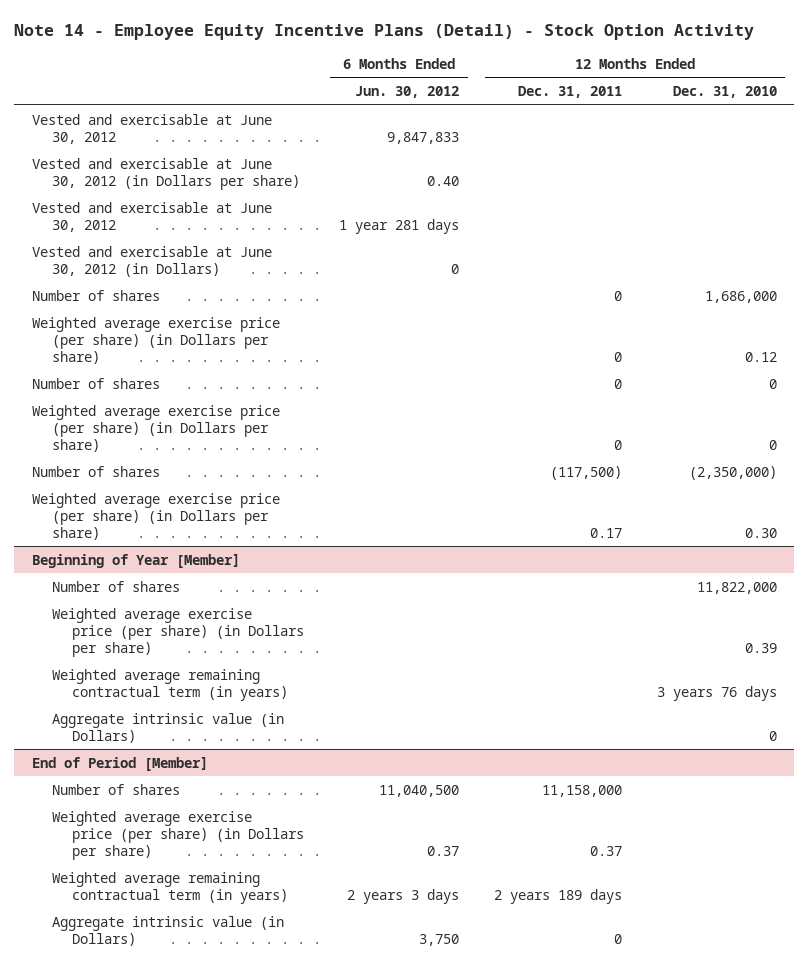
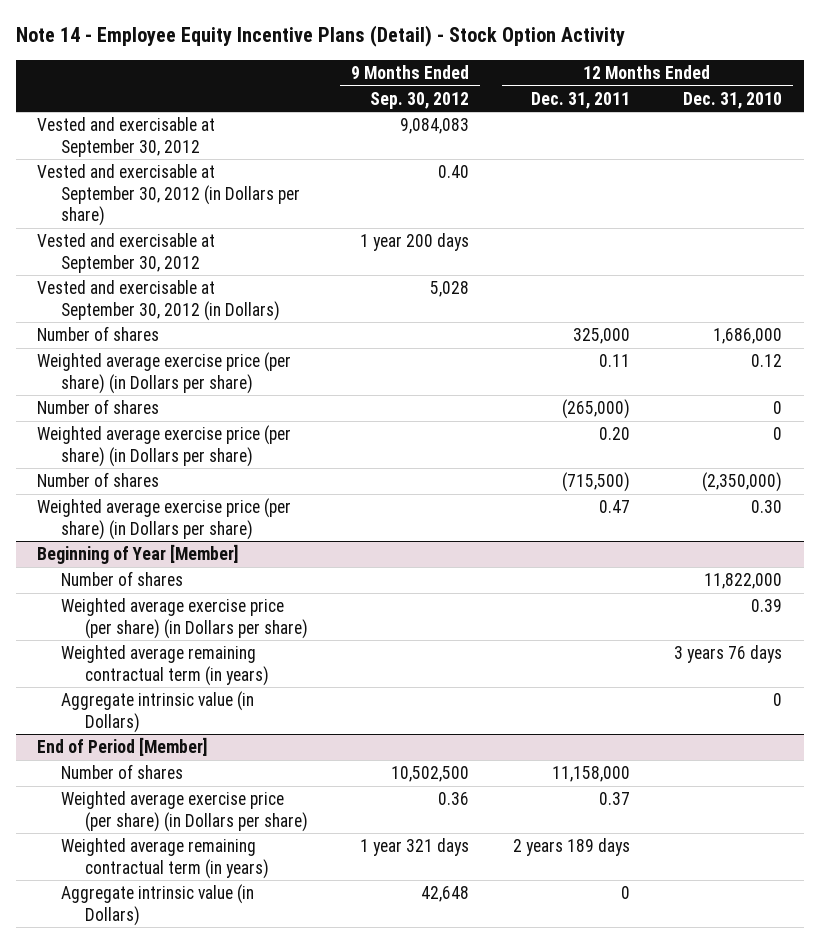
- | 6 Months Ended Jun. 30, 2012 | 12 Months Ended Dec. 31, 2011 | 12 Months Ended Dec. 31, 2010
+ | 9 Months Ended Sep. 30, 2012 | 12 Months Ended Dec. 31, 2011 | 12 Months Ended Dec. 31, 2010
- Vested and exercisable at June 30, 2012 | 9,847,833 | |
- Vested and exercisable at June 30, 2012 (in Dollars per share) | 0.40 | |
- Vested and exercisable at June 30, 2012 | 1 year 281 days | |
- Vested and exercisable at June 30, 2012 (in Dollars) | 0 | |
- Number of shares | | 0 | 1,686,000
- Weighted average exercise price (per share) (in Dollars per share) | | 0 | 0.12
- Number of shares | | 0 | 0
- Weighted average exercise price (per share) (in Dollars per share) | | 0 | 0
- Number of shares | | (117,500) | (2,350,000)
- Weighted average exercise price (per share) (in Dollars per share) | | 0.17 | 0.30
+ Vested and exercisable at September 30, 2012 | 9,084,083 | |
+ Vested and exercisable at September 30, 2012 (in Dollars per share) | 0.40 | |
+ Vested and exercisable at September 30, 2012 | 1 year 200 days | |
+ Vested and exercisable at September 30, 2012 (in Dollars) | 5,028 | |
+ Number of shares | | 325,000 | 1,686,000
+ Weighted average exercise price (per share) (in Dollars per share) | | 0.11 | 0.12
+ Number of shares | | (265,000) | 0
+ Weighted average exercise price (per share) (in Dollars per share) | | 0.20 | 0
+ Number of shares | | (715,500) | (2,350,000)
+ Weighted average exercise price (per share) (in Dollars per share) | | 0.47 | 0.30

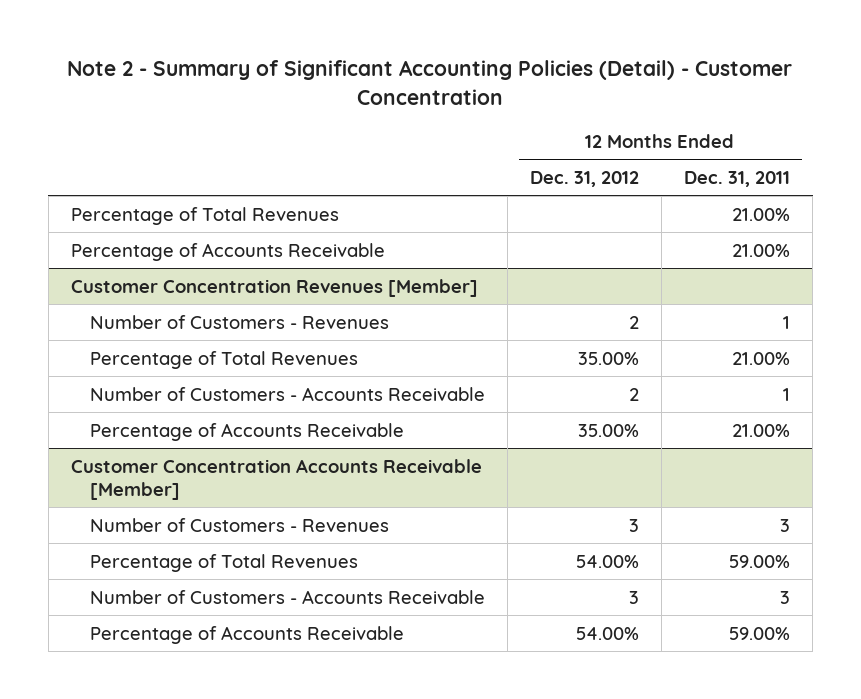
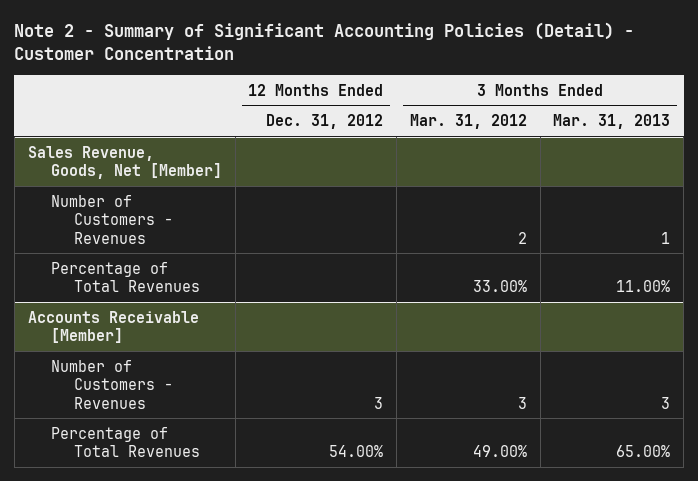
- | 12 Months Ended Dec. 31, 2012 | 12 Months Ended Dec. 31, 2011
+ | 12 Months Ended Dec. 31, 2012 | 3 Months Ended Mar. 31, 2012 | 3 Months Ended Mar. 31, 2013
- Percentage of Total Revenues | | 21.00%
- Percentage of Accounts Receivable | | 21.00%
- Customer Concentration Revenues [Member]
- Number of Customers - Revenues | 2 | 1
- Percentage of Total Revenues | 35.00% | 21.00%
- Number of Customers - Accounts Receivable | 2 | 1
- Percentage of Accounts Receivable | 35.00% | 21.00%
- Customer Concentration Accounts Receivable [Member]
+ Sales Revenue, Goods, Net [Member]
+ Number of Customers - Revenues | | 2 | 1
+ Percentage of Total Revenues | | 33.00% | 11.00%
+ Accounts Receivable [Member]
- Number of Customers - Accounts Receivable | 3 | 3
- Percentage of Accounts Receivable | 54.00% | 59.00%

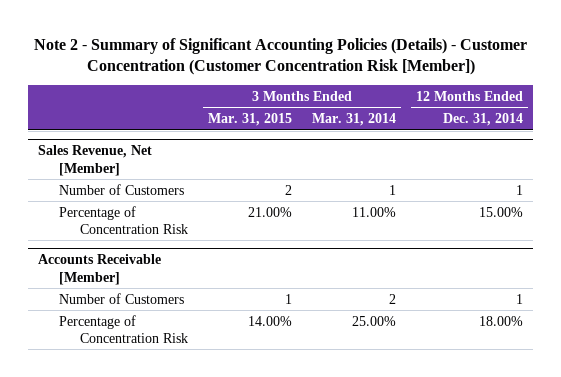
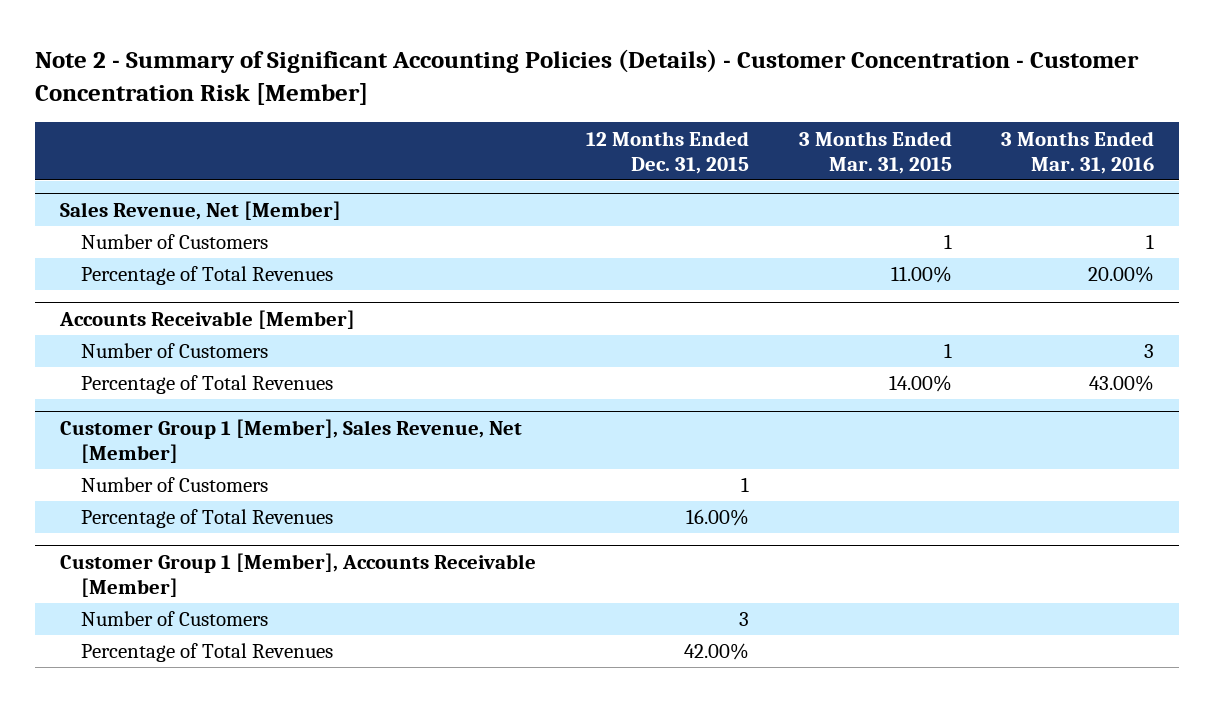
- Note 2 - Summary of Significant Accounting Policies (Details) - Customer Concentration (Customer Concentration Risk [Member])
+ Note 2 - Summary of Significant Accounting Policies (Details) - Customer Concentration - Customer Concentration Risk [Member]
- | 3 Months Ended Mar. 31, 2015 | 3 Months Ended Mar. 31, 2014 | 12 Months Ended Dec. 31, 2014
+ | 12 Months Ended Dec. 31, 2015 | 3 Months Ended Mar. 31, 2015 | 3 Months Ended Mar. 31, 2016
@ Sales Revenue, Net [Member]
- Number of Customers | 2 | 1 | 1
- Percentage of Concentration Risk | 21.00% | 11.00% | 15.00%
+ Number of Customers | | 1 | 1
+ Percentage of Total Revenues | | 11.00% | 20.00%
@ Accounts Receivable [Member]
- Percentage of Concentration Risk | 14.00% | 25.00% | 18.00%
+ Percentage of Total Revenues | | 14.00% | 43.00%
+ Customer Group 1 [Member], Sales Revenue, Net [Member]
+ Number of Customers | 1 | |
+ Percentage of Total Revenues | 16.00% | |
+ Customer Group 1 [Member], Accounts Receivable [Member]
+ Number of Customers | 3 | |
+ Percentage of Total Revenues | 42.00% | |

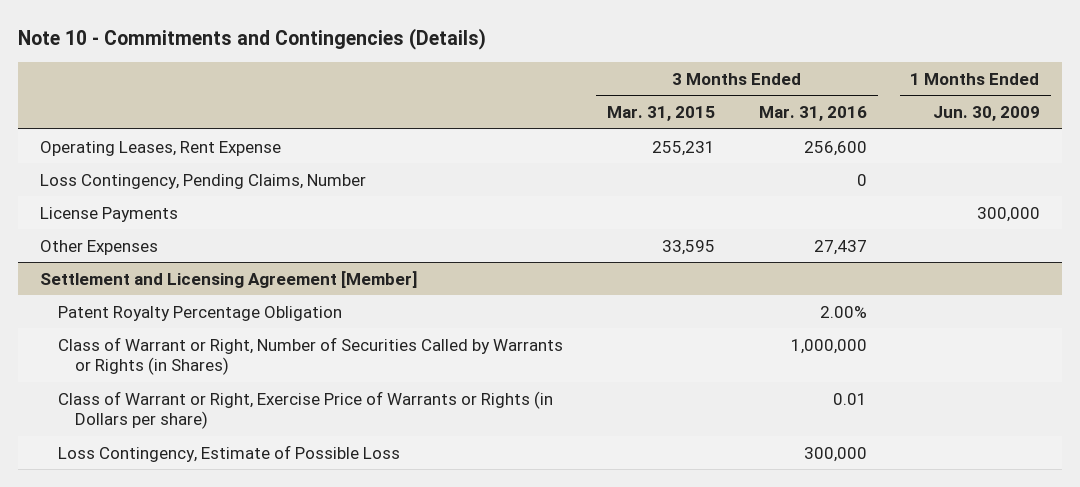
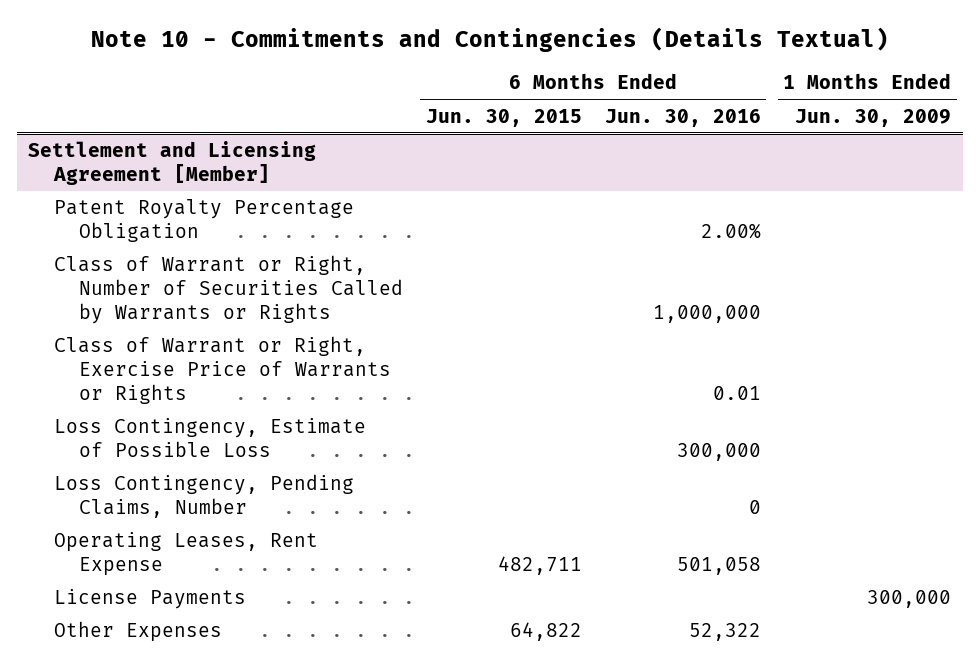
- Note 10 - Commitments and Contingencies (Details)
+ Note 10 - Commitments and Contingencies (Details Textual)
- | 3 Months Ended Mar. 31, 2015 | 3 Months Ended Mar. 31, 2016 | 1 Months Ended Jun. 30, 2009
+ | 6 Months Ended Jun. 30, 2015 | 6 Months Ended Jun. 30, 2016 | 1 Months Ended Jun. 30, 2009
- Operating Leases, Rent Expense | 255,231 | 256,600 |
- Loss Contingency, Pending Claims, Number | | 0 |
- License Payments | | | 300,000
- Other Expenses | 33,595 | 27,437 |
@ Settlement and Licensing Agreement [Member]
- Class of Warrant or Right, Number of Securities Called by Warrants or Rights (in Shares) | | 1,000,000 |
- Class of Warrant or Right, Exercise Price of Warrants or Rights (in Dollars per share) | | 0.01 |
+ Class of Warrant or Right, Number of Securities Called by Warrants or Rights | | 1,000,000 |
+ Class of Warrant or Right, Exercise Price of Warrants or Rights | | 0.01 |
+ Loss Contingency, Pending Claims, Number | | 0 |
+ Operating Leases, Rent Expense | 482,711 | 501,058 |
+ License Payments | | | 300,000
+ Other Expenses | 64,822 | 52,322 |

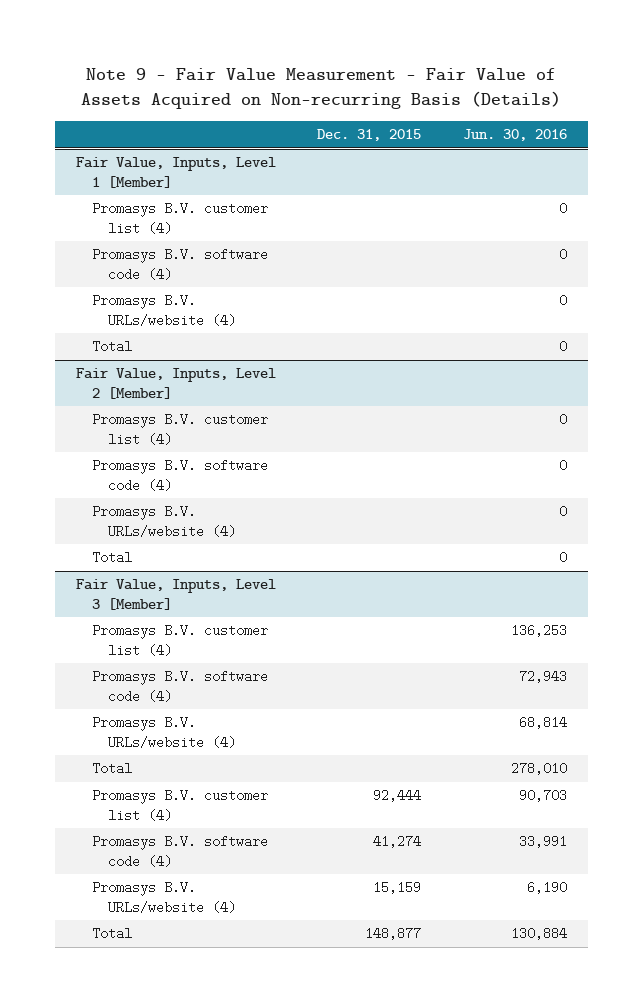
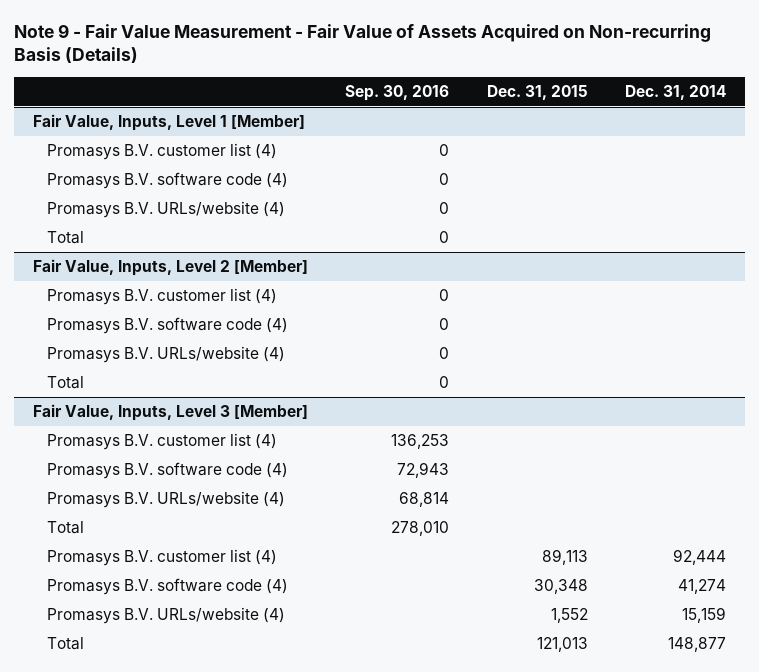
- | Dec. 31, 2015 | Jun. 30, 2016
+ | Sep. 30, 2016 | Dec. 31, 2015 | Dec. 31, 2014
@ Fair Value, Inputs, Level 3 [Member]
- Promasys B.V. customer list (4) | 92,444 | 90,703
- Promasys B.V. software code (4) | 41,274 | 33,991
- Promasys B.V. URLs/website (4) | 15,159 | 6,190
- Total | 148,877 | 130,884
+ Promasys B.V. customer list (4) | | 89,113 | 92,444
+ Promasys B.V. software code (4) | | 30,348 | 41,274
+ Promasys B.V. URLs/website (4) | | 1,552 | 15,159
+ Total | | 121,013 | 148,877

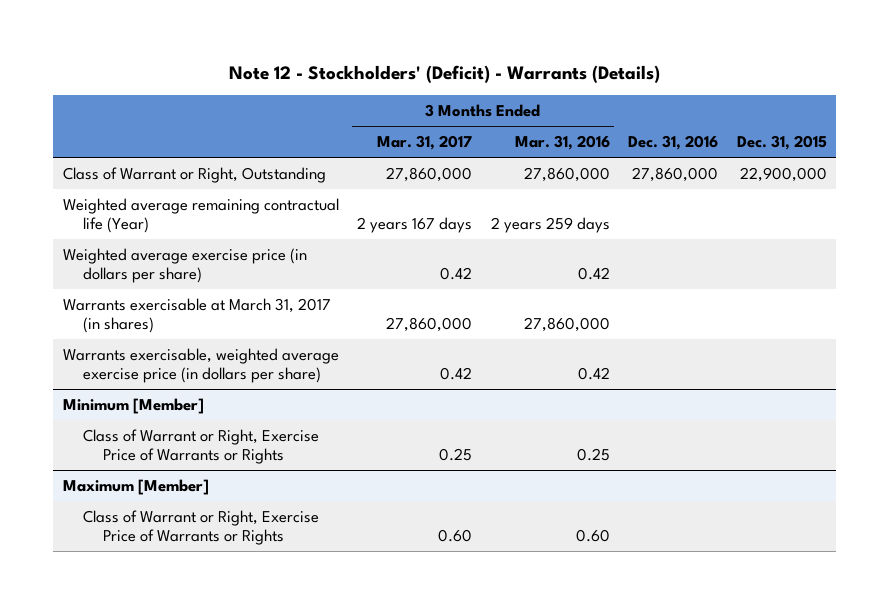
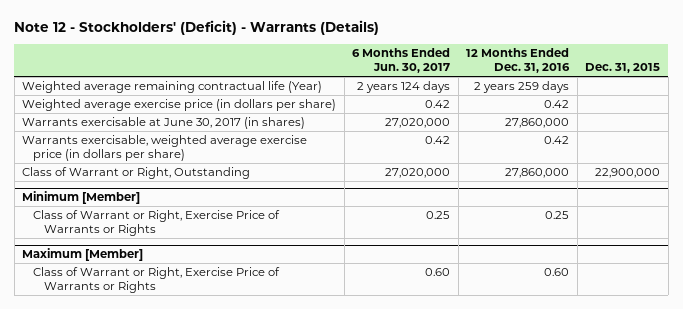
- | 3 Months Ended Mar. 31, 2017 | 3 Months Ended Mar. 31, 2016 | Dec. 31, 2016 | Dec. 31, 2015
+ | 6 Months Ended Jun. 30, 2017 | 12 Months Ended Dec. 31, 2016 | Dec. 31, 2015
- Warrants exercisable at March 31, 2017 (in shares) | 27,860,000 | 27,860,000 | |
+ Warrants exercisable at June 30, 2017 (in shares) | 27,020,000 | 27,860,000 |
moved down: Class of Warrant or Right, Outstanding | 27,020,000 | 27,860,000 | 22,900,000

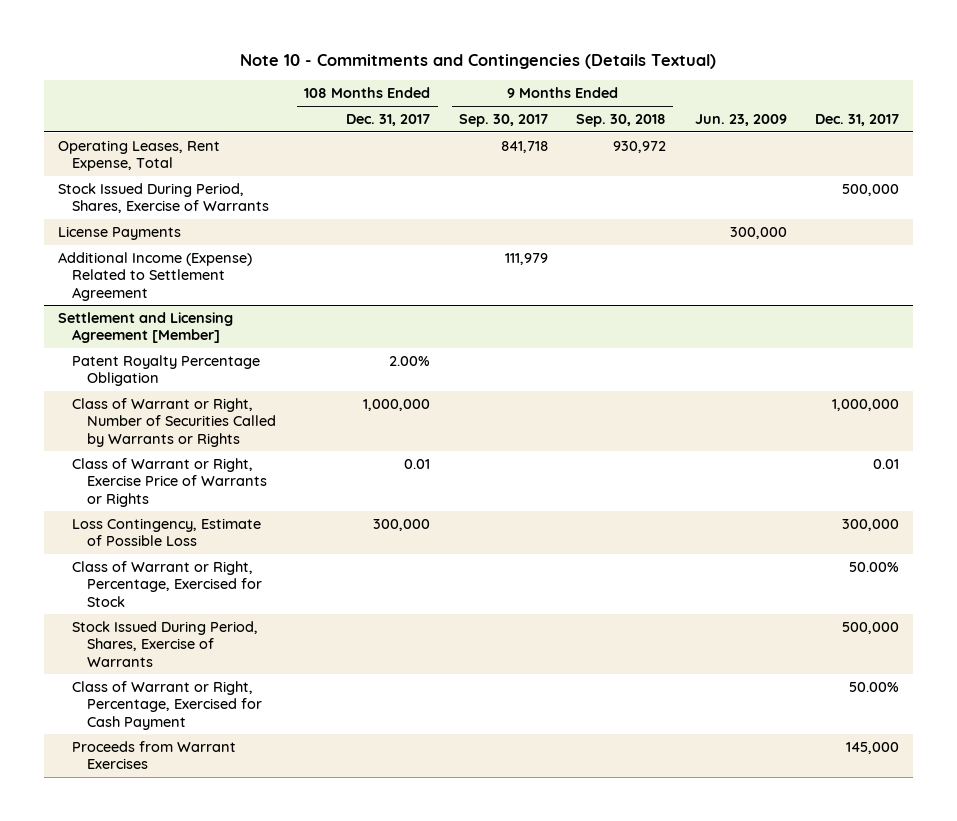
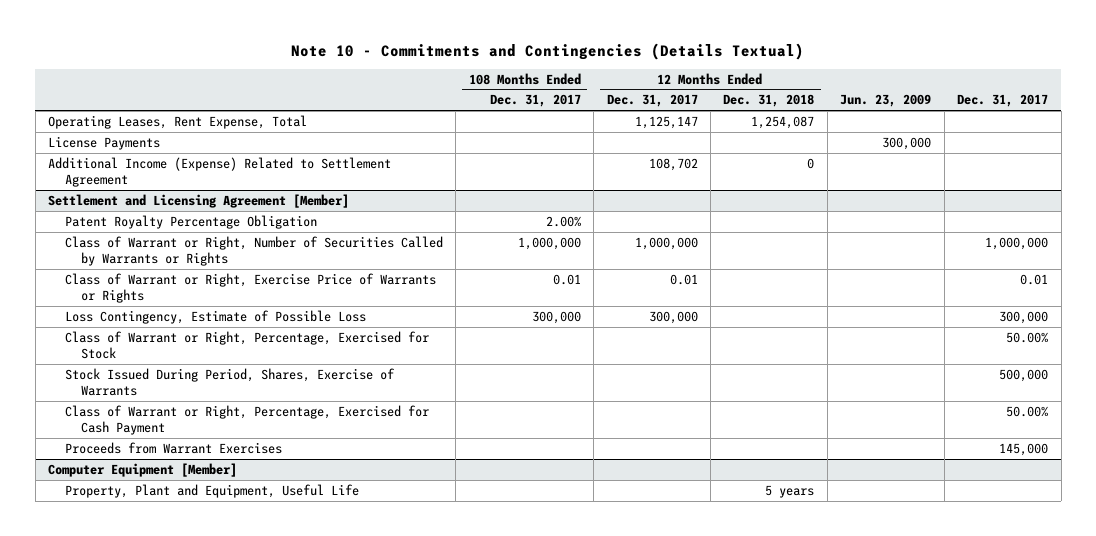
- | 108 Months Ended Dec. 31, 2017 | 9 Months Ended Sep. 30, 2017 | 9 Months Ended Sep. 30, 2018 | Jun. 23, 2009 | Dec. 31, 2017
+ | 108 Months Ended Dec. 31, 2017 | 12 Months Ended Dec. 31, 2017 | 12 Months Ended Dec. 31, 2018 | Jun. 23, 2009 | Dec. 31, 2017
- Stock Issued During Period, Shares, Exercise of Warrants | | | | | 500,000
+ Computer Equipment [Member]
+ Property, Plant and Equipment, Useful Life | | | 5 years | |

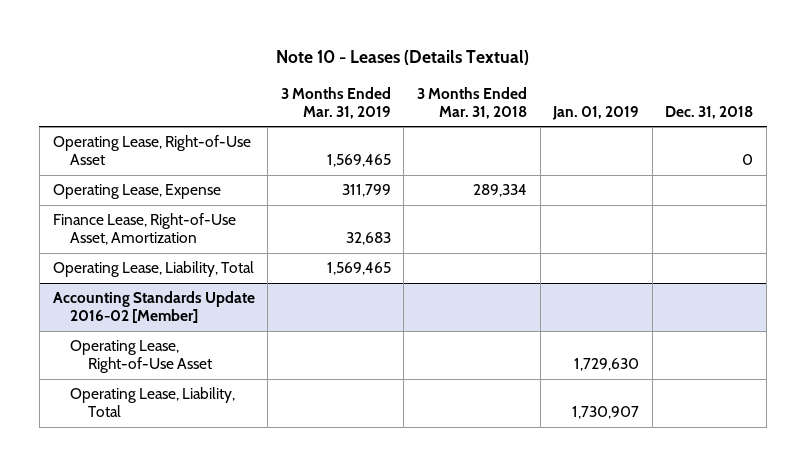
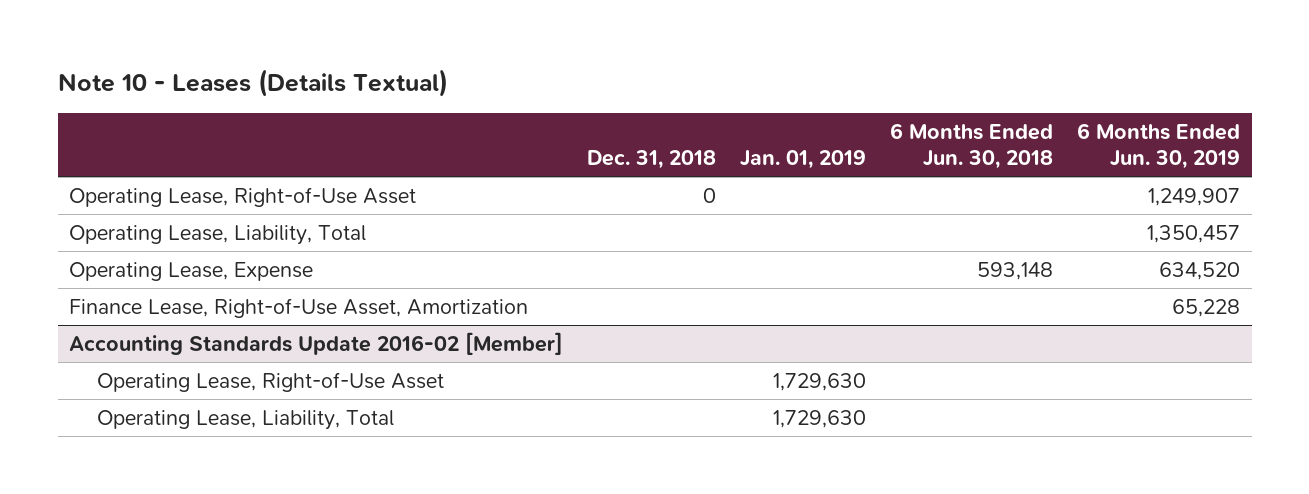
- | 3 Months Ended Mar. 31, 2019 | 3 Months Ended Mar. 31, 2018 | Jan. 01, 2019 | Dec. 31, 2018
+ | Dec. 31, 2018 | Jan. 01, 2019 | 6 Months Ended Jun. 30, 2018 | 6 Months Ended Jun. 30, 2019
moved up: Operating Lease, Liability, Total | | | | 1,350,457
@ Accounting Standards Update 2016-02 [Member]
- Operating Lease, Liability, Total | | | 1,730,907 |
+ Operating Lease, Liability, Total | | 1,729,630 | |

